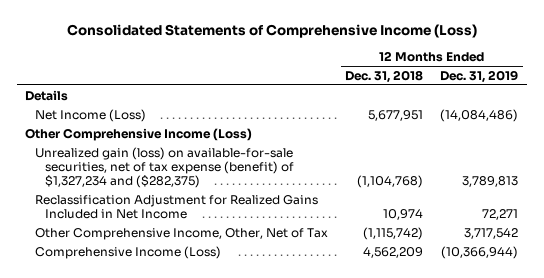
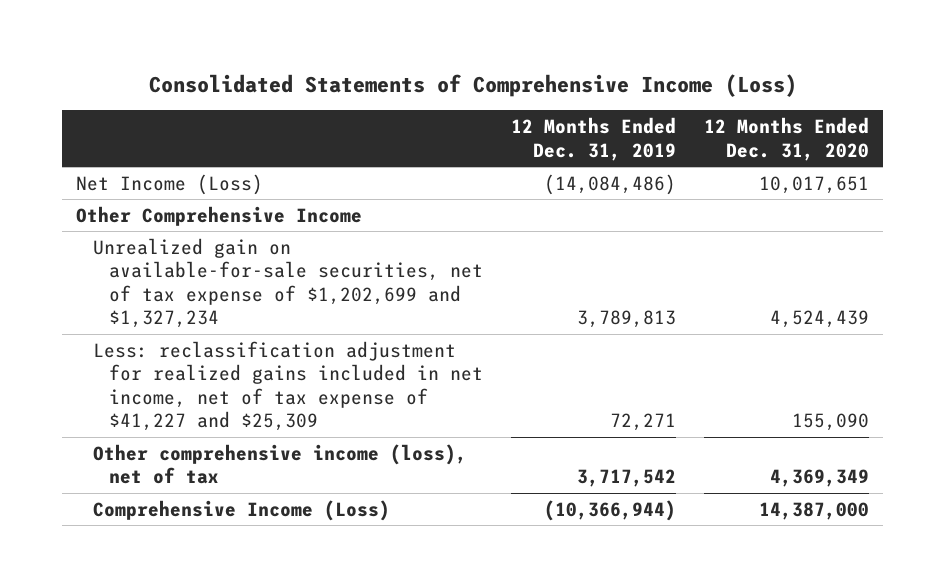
- | 12 Months Ended Dec. 31, 2018 | 12 Months Ended Dec. 31, 2019
+ | 12 Months Ended Dec. 31, 2019 | 12 Months Ended Dec. 31, 2020
- Details
- Other Comprehensive Income (Loss)
- Unrealized gain (loss) on available-for-sale securities, net of tax expense (benefit) of $1,327,234 and ($282,375) | (1,104,768) | 3,789,813
- Reclassification Adjustment for Realized Gains Included in Net Income | 10,974 | 72,271
- Other Comprehensive Income, Other, Net of Tax | (1,115,742) | 3,717,542
+ Other Comprehensive Income
+ Unrealized gain on available-for-sale securities, net of tax expense of $1,202,699 and $1,327,234 | 3,789,813 | 4,524,439
+ Less: reclassification adjustment for realized gains included in net income, net of tax expense of $41,227 and $25,309 | 72,271 | 155,090
+ Other comprehensive income (loss), net of tax | 3,717,542 | 4,369,349

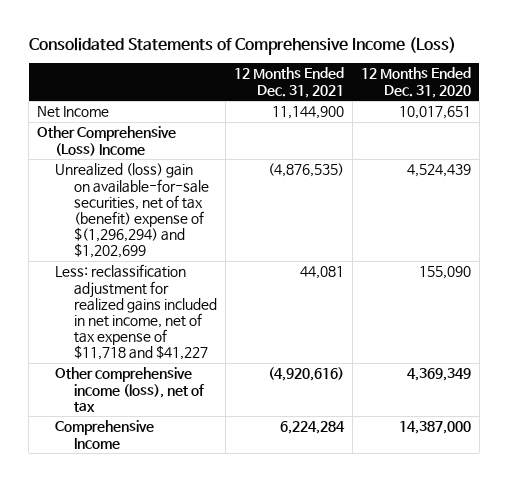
- | 12 Months Ended Dec. 31, 2019 | 12 Months Ended Dec. 31, 2020
+ | 12 Months Ended Dec. 31, 2021 | 12 Months Ended Dec. 31, 2020
- Net Income (Loss) | (14,084,486) | 10,017,651
- Other Comprehensive Income
- Unrealized gain on available-for-sale securities, net of tax expense of $1,202,699 and $1,327,234 | 3,789,813 | 4,524,439
- Less: reclassification adjustment for realized gains included in net income, net of tax expense of $41,227 and $25,309 | 72,271 | 155,090
+ Net Income | 11,144,900 | 10,017,651
+ Other Comprehensive (Loss) Income
+ Unrealized (loss) gain on available-for-sale securities, net of tax (benefit) expense of $(1,296,294) and $1,202,699 | (4,876,535) | 4,524,439
+ Less: reclassification adjustment for realized gains included in net income, net of tax expense of $11,718 and $41,227 | 44,081 | 155,090
- Comprehensive Income (Loss) | (10,366,944) | 14,387,000
+ Comprehensive Income | 6,224,284 | 14,387,000

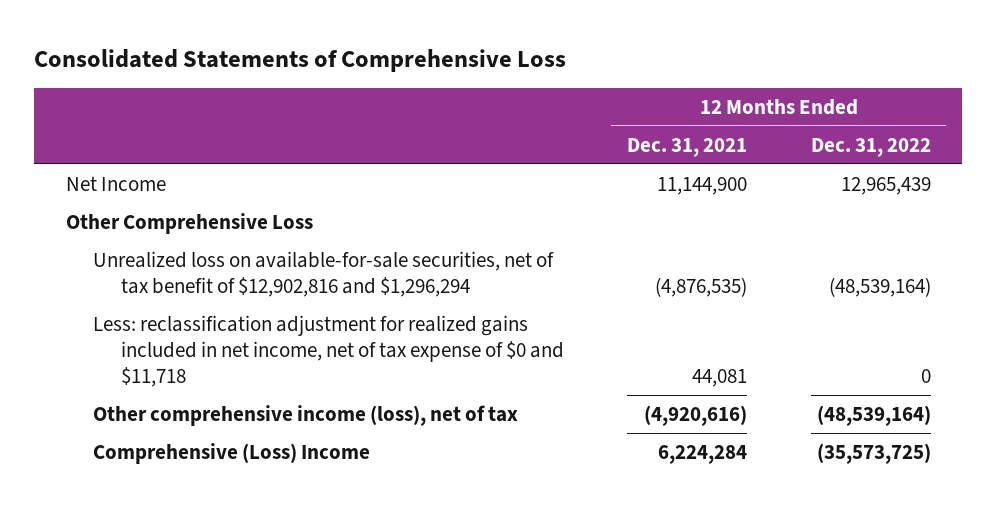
- Consolidated Statements of Comprehensive Income (Loss)
+ Consolidated Statements of Comprehensive Loss
- | 12 Months Ended Dec. 31, 2021 | 12 Months Ended Dec. 31, 2020
+ | 12 Months Ended Dec. 31, 2021 | 12 Months Ended Dec. 31, 2022
- Other Comprehensive (Loss) Income
- Unrealized (loss) gain on available-for-sale securities, net of tax (benefit) expense of $(1,296,294) and $1,202,699 | (4,876,535) | 4,524,439
- Less: reclassification adjustment for realized gains included in net income, net of tax expense of $11,718 and $41,227 | 44,081 | 155,090
+ Other Comprehensive Loss
+ Unrealized loss on available-for-sale securities, net of tax benefit of $12,902,816 and $1,296,294 | (4,876,535) | (48,539,164)
+ Less: reclassification adjustment for realized gains included in net income, net of tax expense of $0 and $11,718 | 44,081 | 0
- Comprehensive Income | 6,224,284 | 14,387,000
+ Comprehensive (Loss) Income | 6,224,284 | (35,573,725)

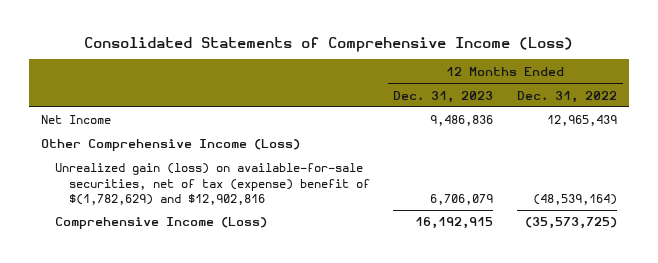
- Consolidated Statements of Comprehensive Loss
+ Consolidated Statements of Comprehensive Income (Loss)
- | 12 Months Ended Dec. 31, 2021 | 12 Months Ended Dec. 31, 2022
+ | 12 Months Ended Dec. 31, 2023 | 12 Months Ended Dec. 31, 2022
- Other Comprehensive Loss
- Unrealized loss on available-for-sale securities, net of tax benefit of $12,902,816 and $1,296,294 | (4,876,535) | (48,539,164)
- Less: reclassification adjustment for realized gains included in net income, net of tax expense of $0 and $11,718 | 44,081 | 0
- Other comprehensive income (loss), net of tax | (4,920,616) | (48,539,164)
- Comprehensive (Loss) Income | 6,224,284 | (35,573,725)
+ Other Comprehensive Income (Loss)
+ Unrealized gain (loss) on available-for-sale securities, net of tax (expense) benefit of $(1,782,629) and $12,902,816 | 6,706,079 | (48,539,164)
+ Comprehensive Income (Loss) | 16,192,915 | (35,573,725)

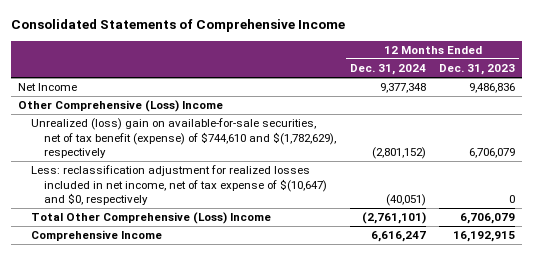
- Consolidated Statements of Comprehensive Income (Loss)
+ Consolidated Statements of Comprehensive Income
- | 12 Months Ended Dec. 31, 2023 | 12 Months Ended Dec. 31, 2022
+ | 12 Months Ended Dec. 31, 2024 | 12 Months Ended Dec. 31, 2023
- Other Comprehensive Income (Loss)
- Unrealized gain (loss) on available-for-sale securities, net of tax (expense) benefit of $(1,782,629) and $12,902,816 | 6,706,079 | (48,539,164)
- Comprehensive Income (Loss) | 16,192,915 | (35,573,725)
+ Other Comprehensive (Loss) Income
+ Unrealized (loss) gain on available-for-sale securities, net of tax benefit (expense) of $744,610 and $(1,782,629), respectively | (2,801,152) | 6,706,079
+ Less: reclassification adjustment for realized losses included in net income, net of tax expense of $(10,647) and $0, respectively | (40,051) | 0
+ Total Other Comprehensive (Loss) Income | (2,761,101) | 6,706,079
+ Comprehensive Income | 6,616,247 | 16,192,915

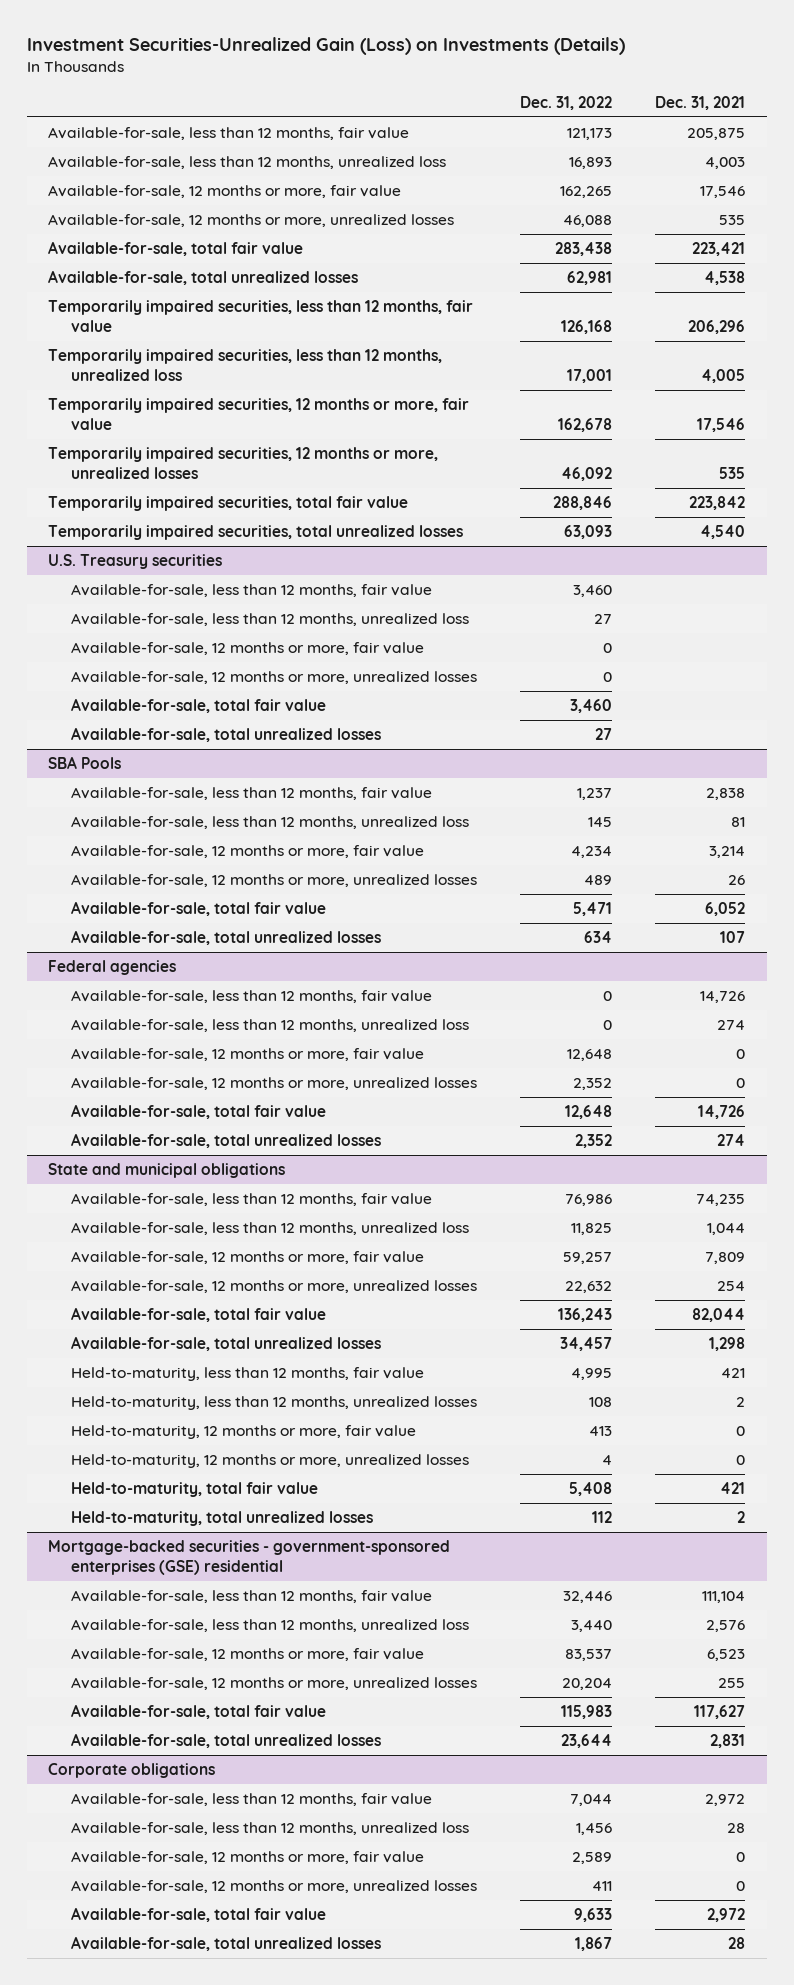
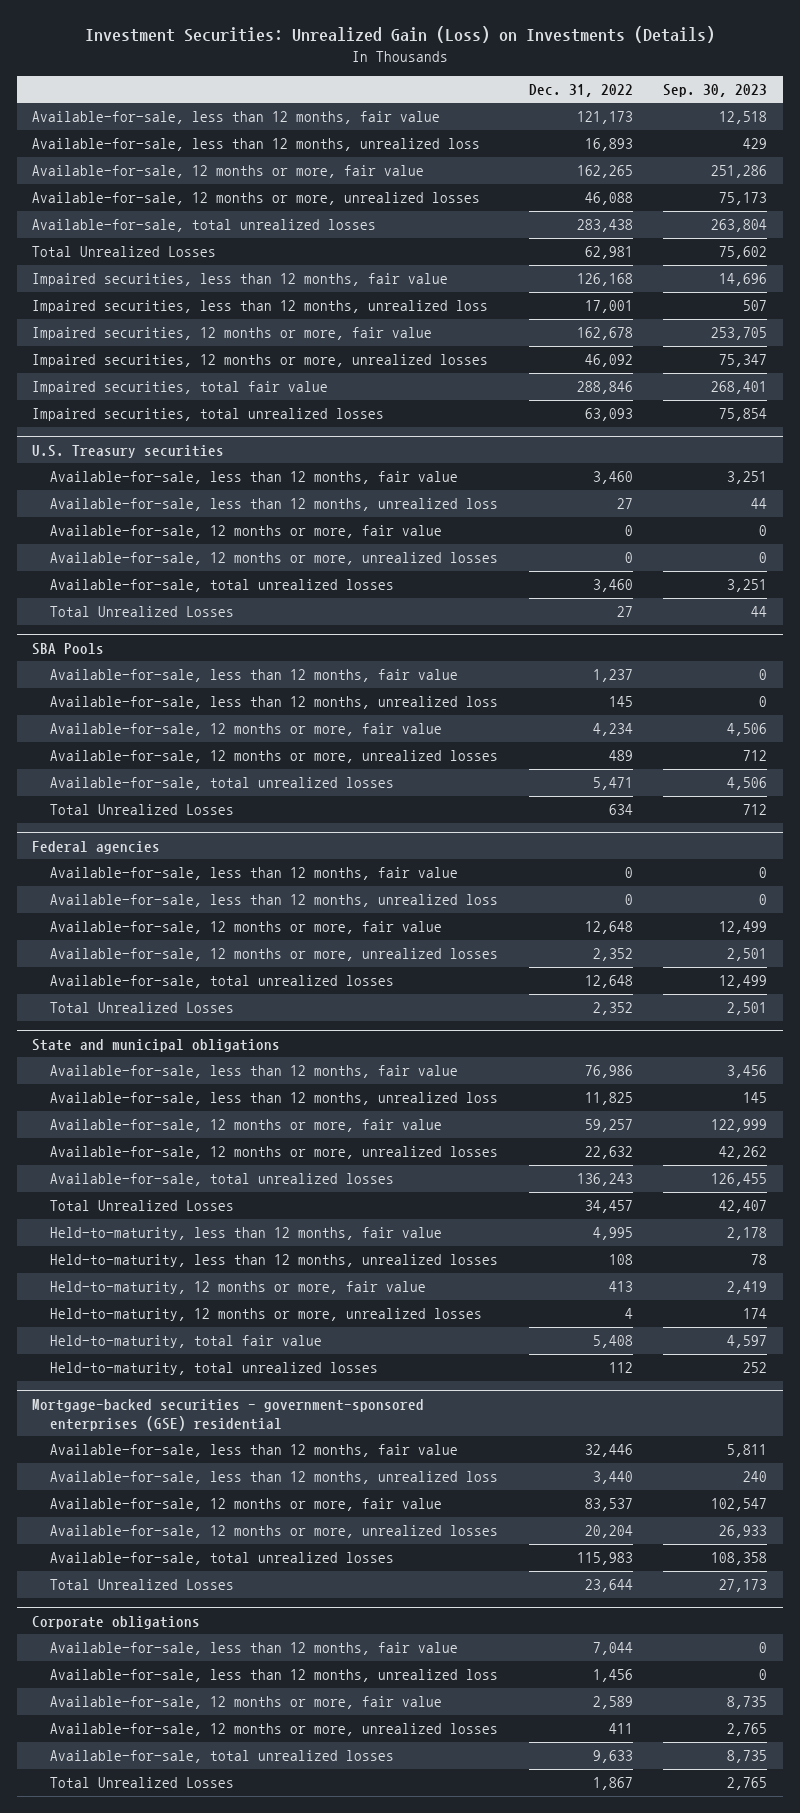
- Investment Securities-Unrealized Gain (Loss) on Investments (Details)
+ Investment Securities: Unrealized Gain (Loss) on Investments (Details)
- | Dec. 31, 2022 | Dec. 31, 2021
+ | Dec. 31, 2022 | Sep. 30, 2023
- Available-for-sale, total fair value | 283,438 | 223,421
- Available-for-sale, total unrealized losses | 62,981 | 4,538
- Temporarily impaired securities, less than 12 months, fair value | 126,168 | 206,296
- Temporarily impaired securities, less than 12 months, unrealized loss | 17,001 | 4,005
- Temporarily impaired securities, 12 months or more, fair value | 162,678 | 17,546
- Temporarily impaired securities, 12 months or more, unrealized losses | 46,092 | 535
- Temporarily impaired securities, total fair value | 288,846 | 223,842
- Temporarily impaired securities, total unrealized losses | 63,093 | 4,540
+ Available-for-sale, total unrealized losses | 283,438 | 263,804
+ Total Unrealized Losses | 62,981 | 75,602
+ Impaired securities, less than 12 months, fair value | 126,168 | 14,696
+ Impaired securities, less than 12 months, unrealized loss | 17,001 | 507
+ Impaired securities, 12 months or more, fair value | 162,678 | 253,705
+ Impaired securities, 12 months or more, unrealized losses | 46,092 | 75,347
+ Impaired securities, total fair value | 288,846 | 268,401
+ Impaired securities, total unrealized losses | 63,093 | 75,854
@ U.S. Treasury securities
- Available-for-sale, total fair value | 3,460 |
- Available-for-sale, total unrealized losses | 27 |
+ Available-for-sale, total unrealized losses | 3,460 | 3,251
+ Total Unrealized Losses | 27 | 44
@ SBA Pools
- Available-for-sale, total fair value | 5,471 | 6,052
- Available-for-sale, total unrealized losses | 634 | 107
+ Available-for-sale, total unrealized losses | 5,471 | 4,506
+ Total Unrealized Losses | 634 | 712
@ Federal agencies
- Available-for-sale, total fair value | 12,648 | 14,726
- Available-for-sale, total unrealized losses | 2,352 | 274
+ Available-for-sale, total unrealized losses | 12,648 | 12,499
+ Total Unrealized Losses | 2,352 | 2,501
@ State and municipal obligations
- Available-for-sale, total fair value | 136,243 | 82,044
- Available-for-sale, total unrealized losses | 34,457 | 1,298
+ Available-for-sale, total unrealized losses | 136,243 | 126,455
+ Total Unrealized Losses | 34,457 | 42,407
@ Mortgage-backed securities - government-sponsored enterprises (GSE) residential
- Available-for-sale, total fair value | 115,983 | 117,627
- Available-for-sale, total unrealized losses | 23,644 | 2,831
+ Available-for-sale, total unrealized losses | 115,983 | 108,358
+ Total Unrealized Losses | 23,644 | 27,173
@ Corporate obligations
- Available-for-sale, total fair value | 9,633 | 2,972
- Available-for-sale, total unrealized losses | 1,867 | 28
+ Available-for-sale, total unrealized losses | 9,633 | 8,735
+ Total Unrealized Losses | 1,867 | 2,765

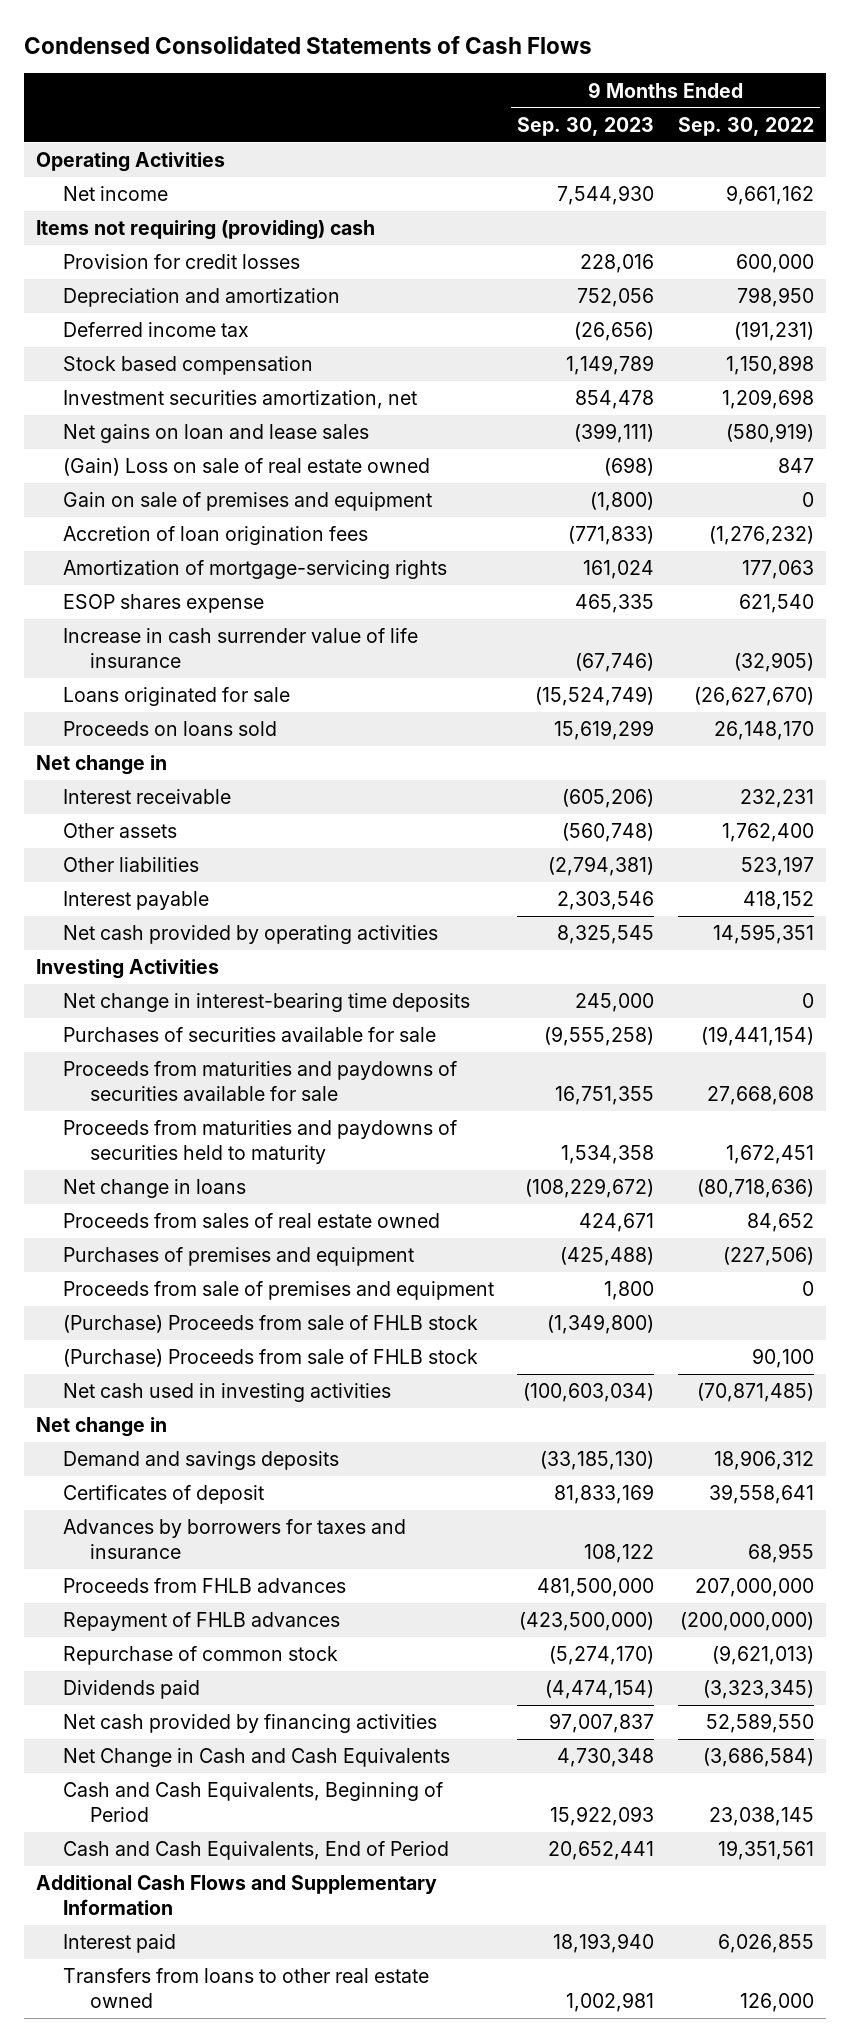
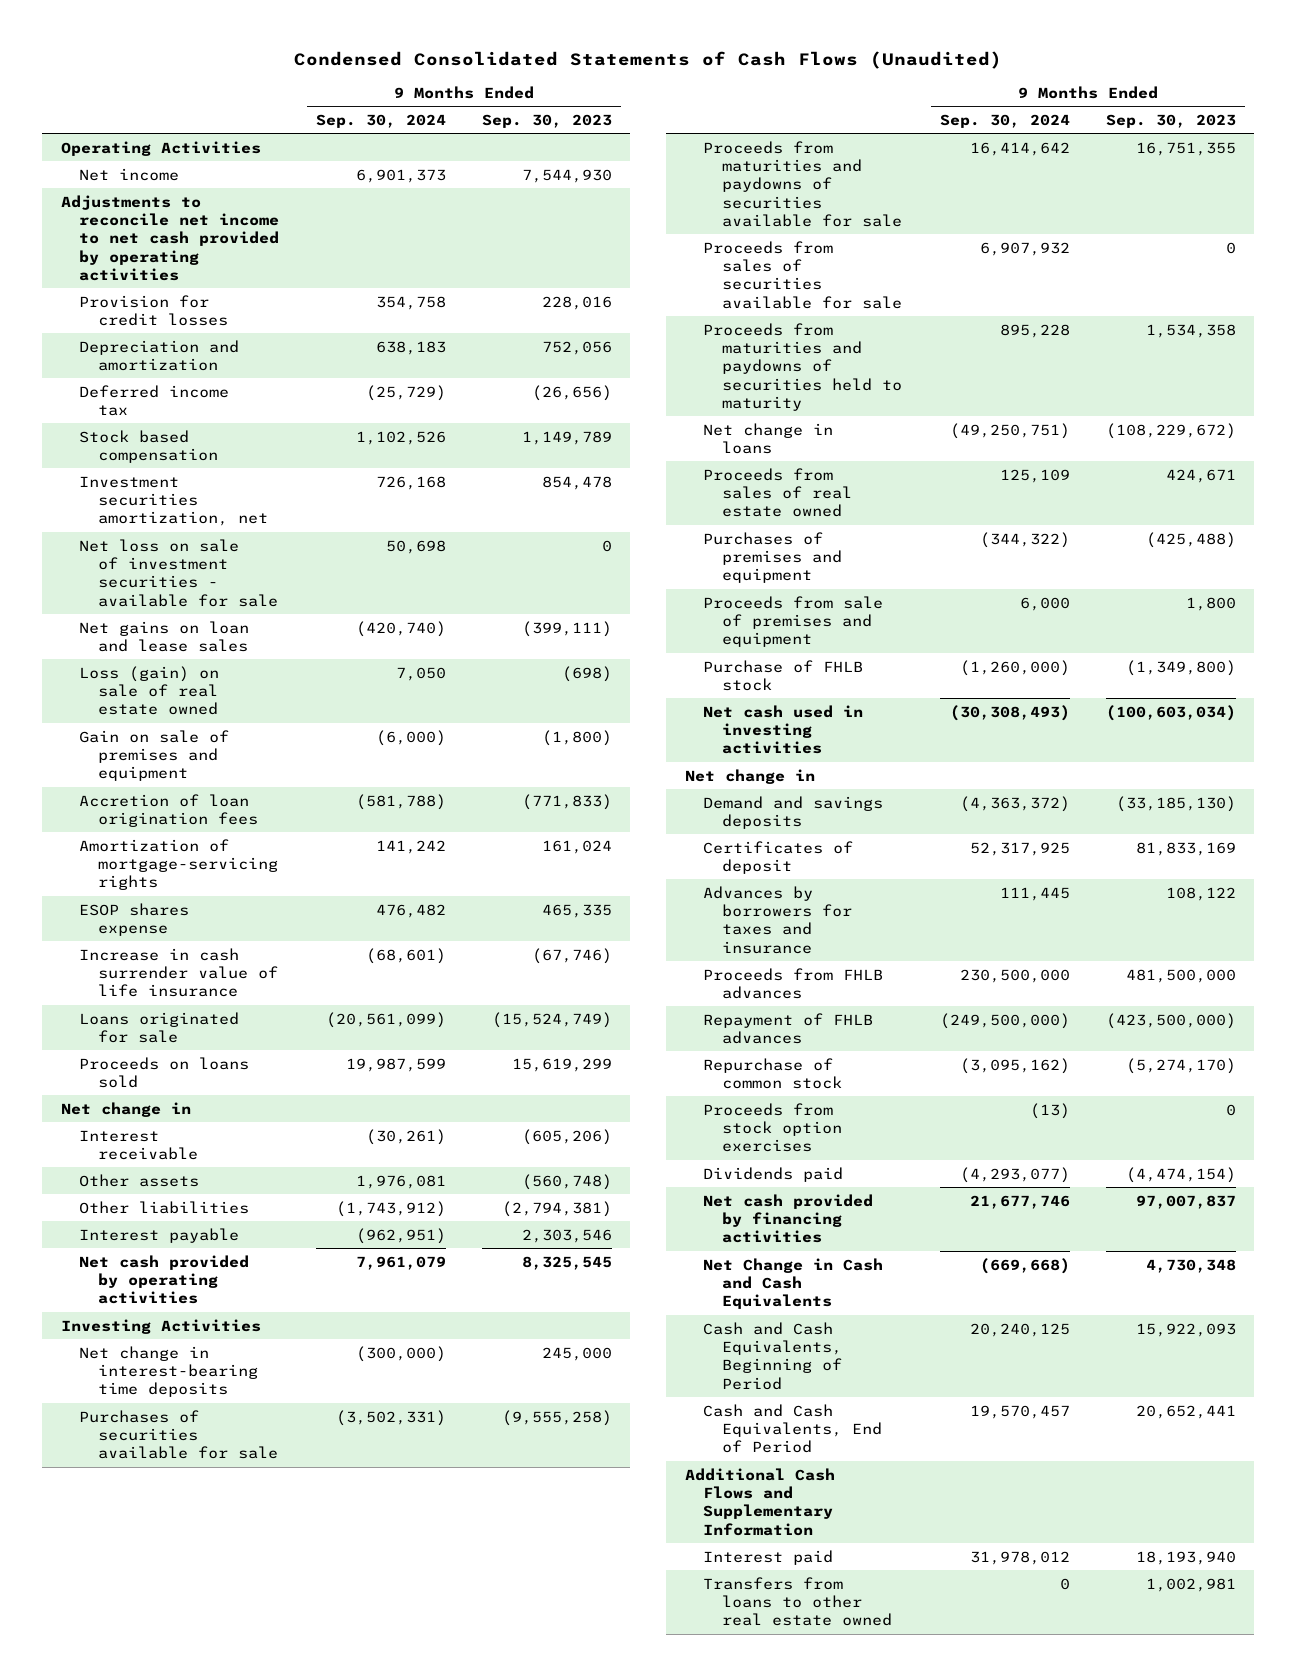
- Condensed Consolidated Statements of Cash Flows
+ Condensed Consolidated Statements of Cash Flows (Unaudited)
- | 9 Months Ended Sep. 30, 2023 | 9 Months Ended Sep. 30, 2022
+ | 9 Months Ended Sep. 30, 2024 | 9 Months Ended Sep. 30, 2023
- Items not requiring (providing) cash
+ Adjustments to reconcile net income to net cash provided by operating activities
+ Net loss on sale of investment securities - available for sale | 50,698 | 0
- (Gain) Loss on sale of real estate owned | (698) | 847
+ Loss (gain) on sale of real estate owned | 7,050 | (698)
+ Proceeds from sales of securities available for sale | 6,907,932 | 0
- (Purchase) Proceeds from sale of FHLB stock | (1,349,800) |
- (Purchase) Proceeds from sale of FHLB stock | | 90,100
+ Purchase of FHLB stock | (1,260,000) | (1,349,800)
+ Proceeds from stock option exercises | (13) | 0

